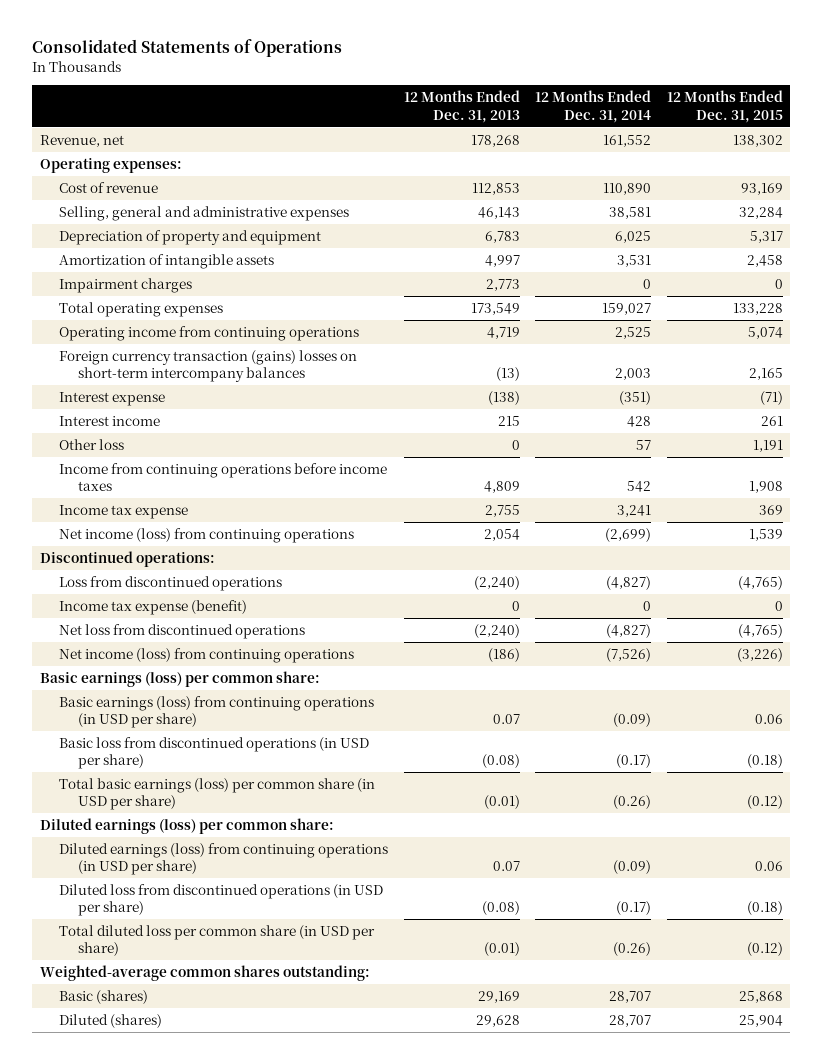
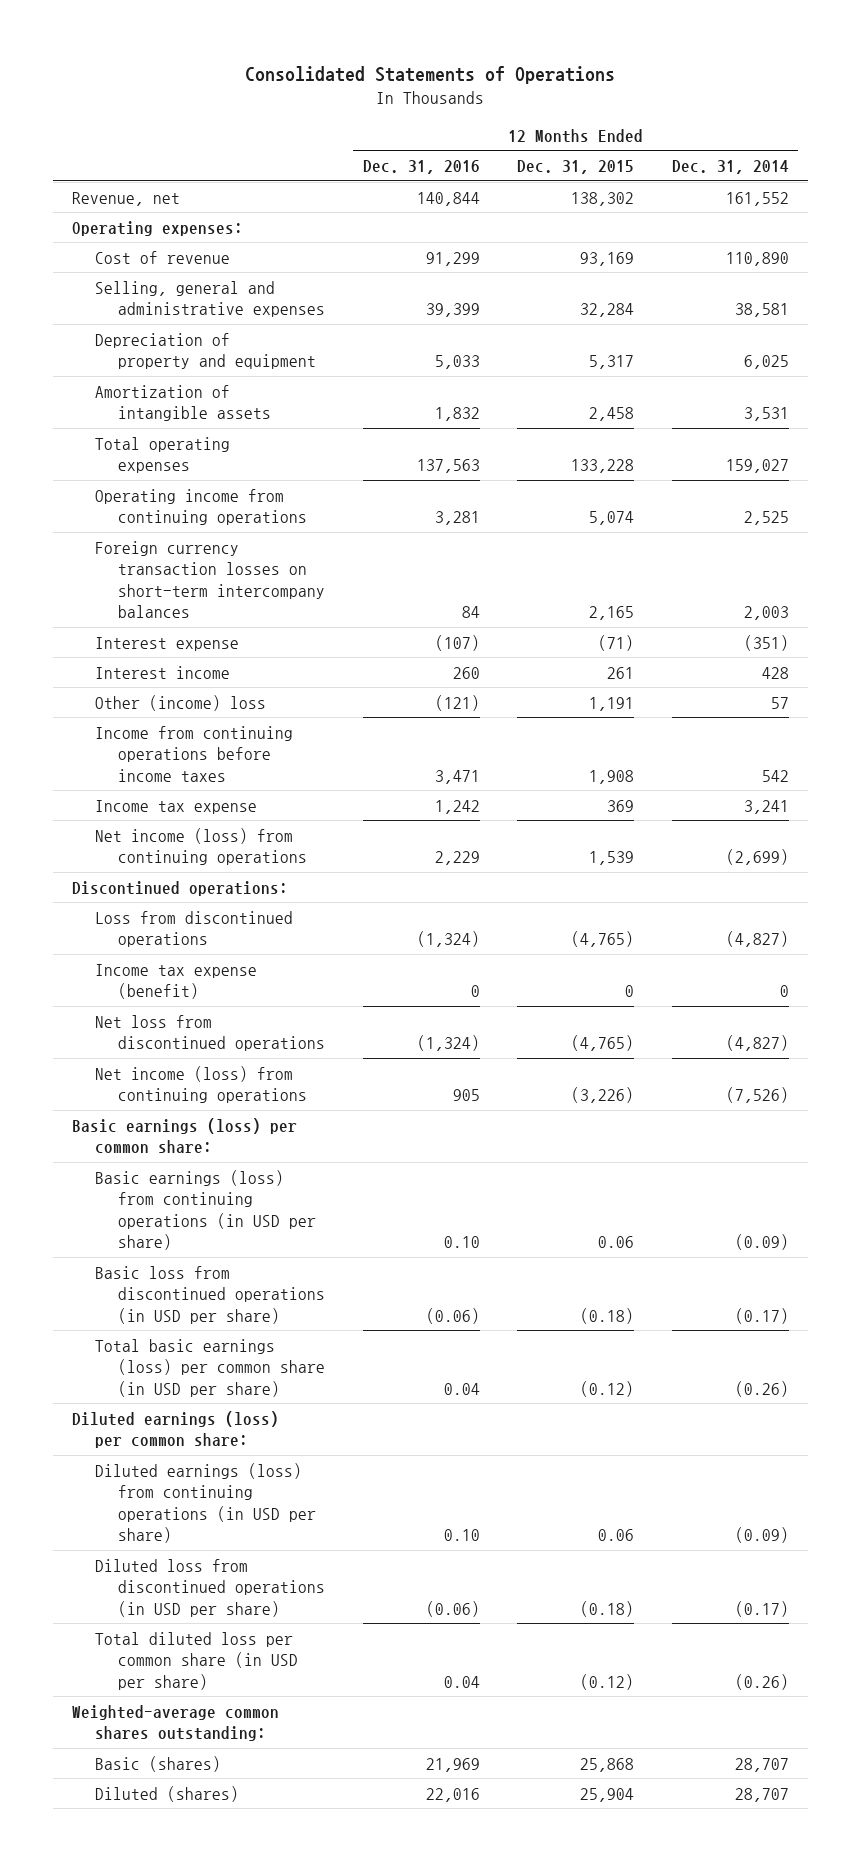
- | 12 Months Ended Dec. 31, 2013 | 12 Months Ended Dec. 31, 2014 | 12 Months Ended Dec. 31, 2015
+ | 12 Months Ended Dec. 31, 2016 | 12 Months Ended Dec. 31, 2015 | 12 Months Ended Dec. 31, 2014
- Impairment charges | 2,773 | 0 | 0
- Foreign currency transaction (gains) losses on short-term intercompany balances | (13) | 2,003 | 2,165
+ Foreign currency transaction losses on short-term intercompany balances | 84 | 2,165 | 2,003
- Other loss | 0 | 57 | 1,191
+ Other (income) loss | (121) | 1,191 | 57

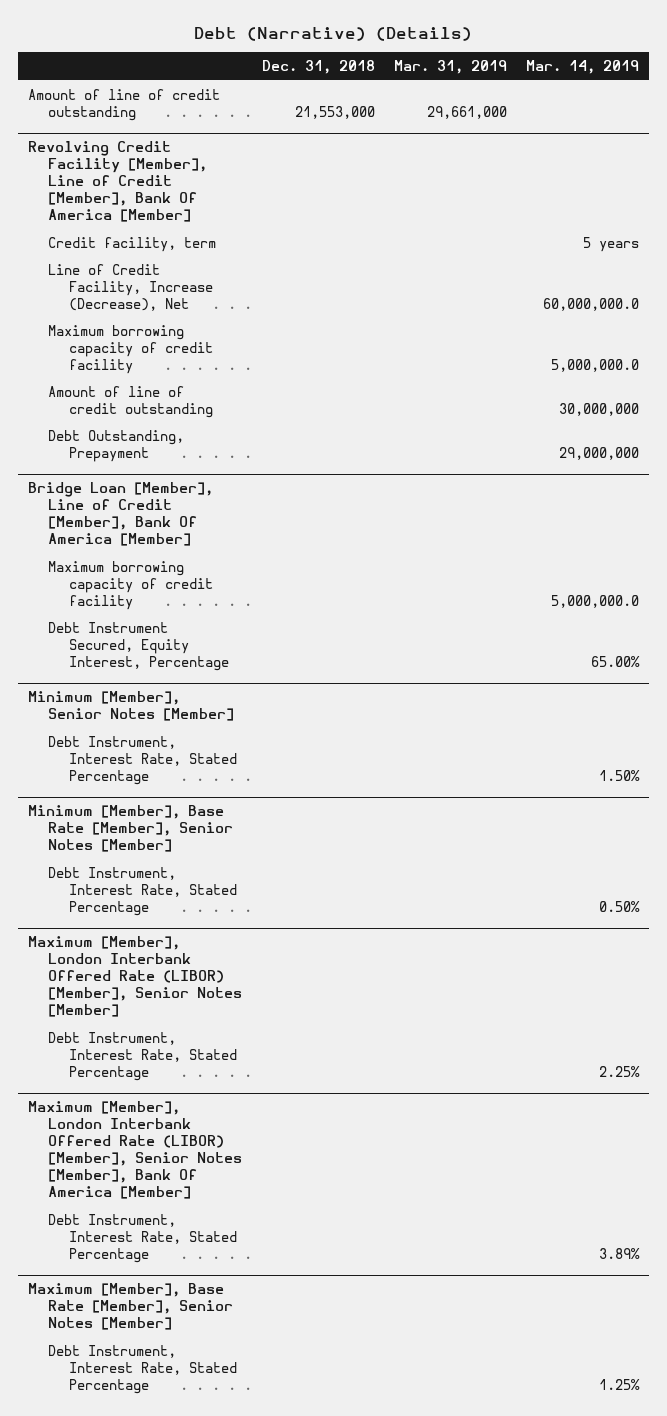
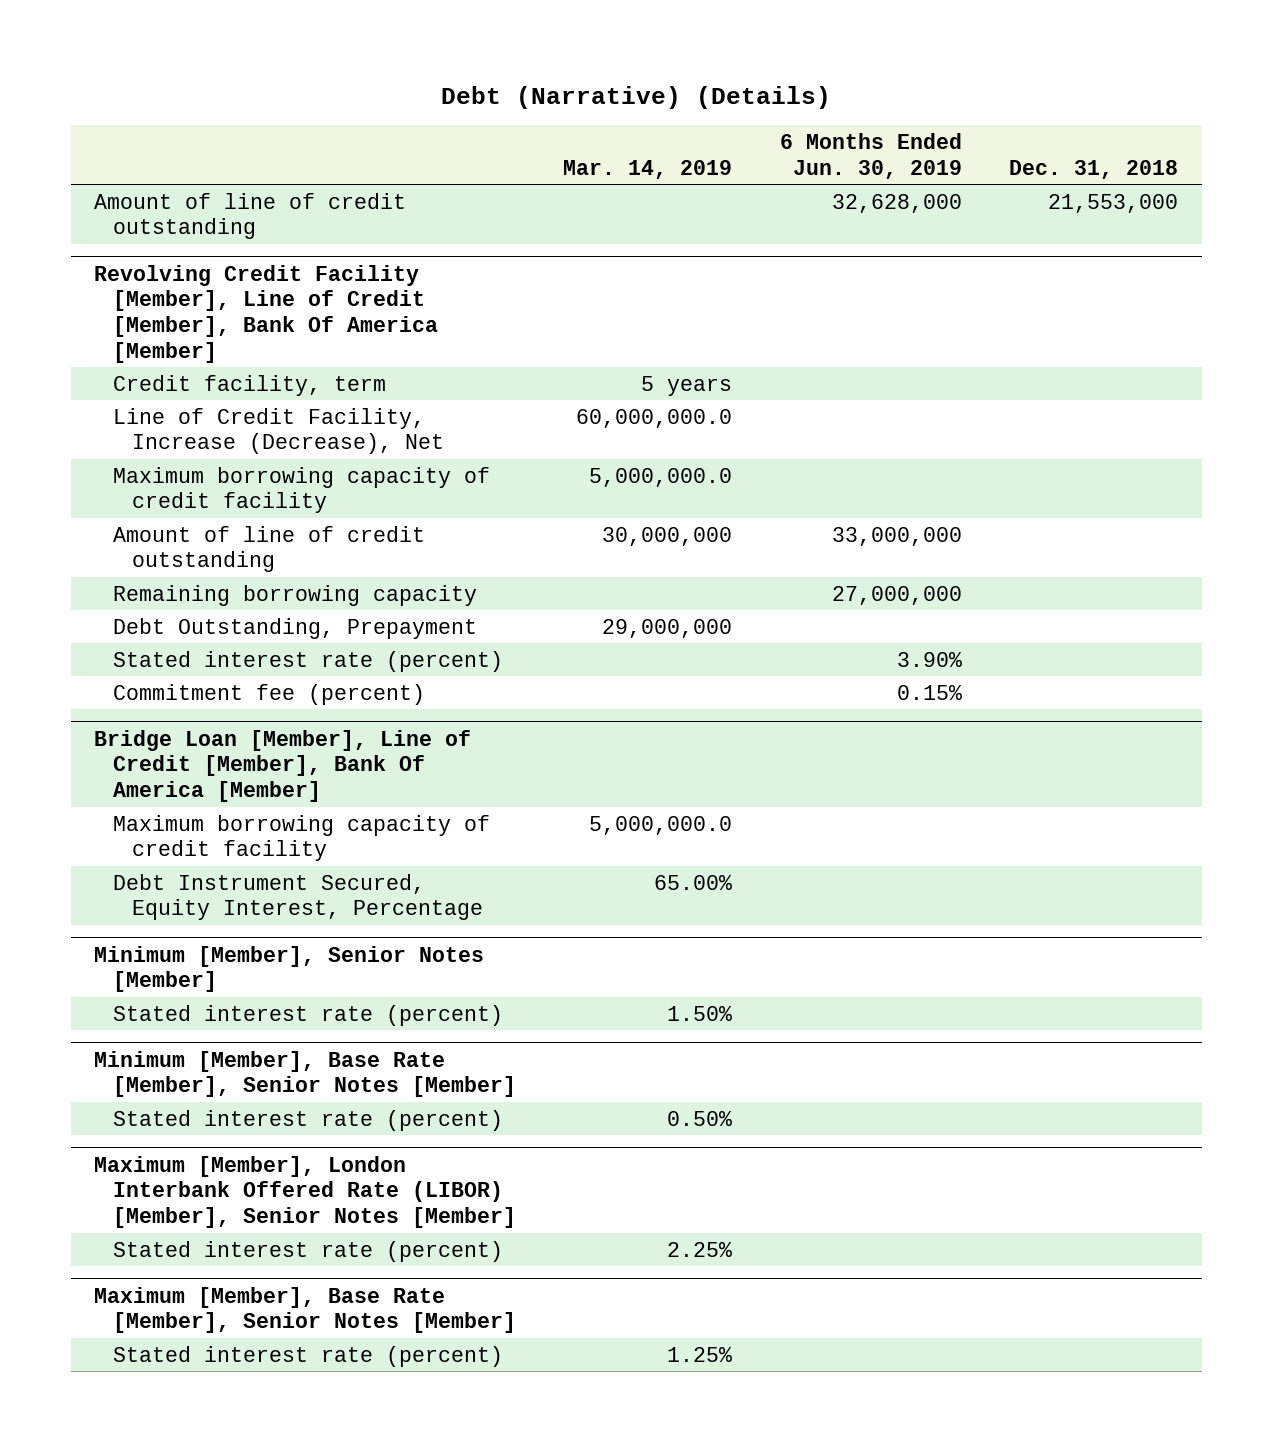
- | Dec. 31, 2018 | Mar. 31, 2019 | Mar. 14, 2019
+ | Mar. 14, 2019 | 6 Months Ended Jun. 30, 2019 | Dec. 31, 2018
@ Revolving Credit Facility [Member], Line of Credit [Member], Bank Of America [Member]
+ Remaining borrowing capacity | | 27,000,000 |
+ Stated interest rate (percent) | | 3.90% |
+ Commitment fee (percent) | | 0.15% |
@ Minimum [Member], Senior Notes [Member]
- Debt Instrument, Interest Rate, Stated Percentage | | | 1.50%
+ Stated interest rate (percent) | 1.50% | |
@ Minimum [Member], Base Rate [Member], Senior Notes [Member]
- Debt Instrument, Interest Rate, Stated Percentage | | | 0.50%
+ Stated interest rate (percent) | 0.50% | |
@ Maximum [Member], London Interbank Offered Rate (LIBOR) [Member], Senior Notes [Member]
- Debt Instrument, Interest Rate, Stated Percentage | | | 2.25%
- Maximum [Member], London Interbank Offered Rate (LIBOR) [Member], Senior Notes [Member], Bank Of America [Member]
- Debt Instrument, Interest Rate, Stated Percentage | | | 3.89%
@ Maximum [Member], London Interbank Offered Rate (LIBOR) [Member], Senior Notes [Member]
+ Stated interest rate (percent) | 2.25% | |
@ Maximum [Member], Base Rate [Member], Senior Notes [Member]
- Debt Instrument, Interest Rate, Stated Percentage | | | 1.25%
+ Stated interest rate (percent) | 1.25% | |

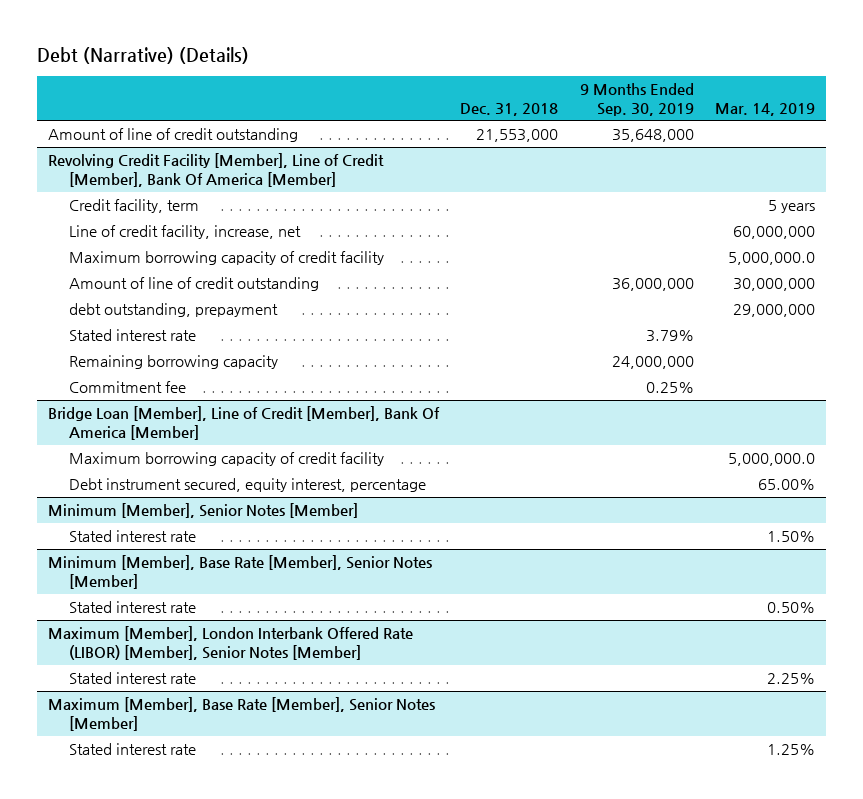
- | Mar. 14, 2019 | 6 Months Ended Jun. 30, 2019 | Dec. 31, 2018
+ | Dec. 31, 2018 | 9 Months Ended Sep. 30, 2019 | Mar. 14, 2019
@ Revolving Credit Facility [Member], Line of Credit [Member], Bank Of America [Member]
- Line of Credit Facility, Increase (Decrease), Net | 60,000,000.0 | |
+ Line of credit facility, increase, net | | | 60,000,000
+ debt outstanding, prepayment | | | 29,000,000
+ Stated interest rate | | 3.79% |
- Debt Outstanding, Prepayment | 29,000,000 | |
- Stated interest rate (percent) | | 3.90% |
- Commitment fee (percent) | | 0.15% |
+ Commitment fee | | 0.25% |
@ Bridge Loan [Member], Line of Credit [Member], Bank Of America [Member]
- Debt Instrument Secured, Equity Interest, Percentage | 65.00% | |
+ Debt instrument secured, equity interest, percentage | | | 65.00%
@ Minimum [Member], Senior Notes [Member]
- Stated interest rate (percent) | 1.50% | |
+ Stated interest rate | | | 1.50%
@ Minimum [Member], Base Rate [Member], Senior Notes [Member]
- Stated interest rate (percent) | 0.50% | |
+ Stated interest rate | | | 0.50%
@ Maximum [Member], London Interbank Offered Rate (LIBOR) [Member], Senior Notes [Member]
- Stated interest rate (percent) | 2.25% | |
+ Stated interest rate | | | 2.25%
@ Maximum [Member], Base Rate [Member], Senior Notes [Member]
- Stated interest rate (percent) | 1.25% | |
+ Stated interest rate | | | 1.25%

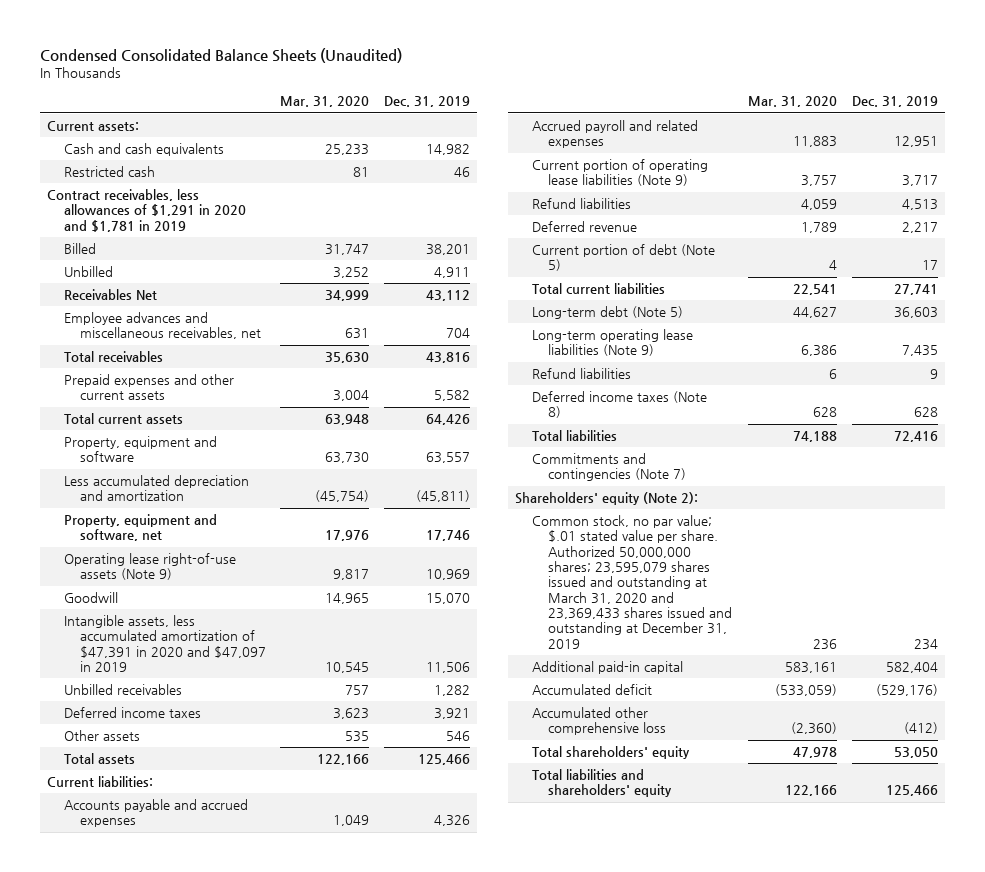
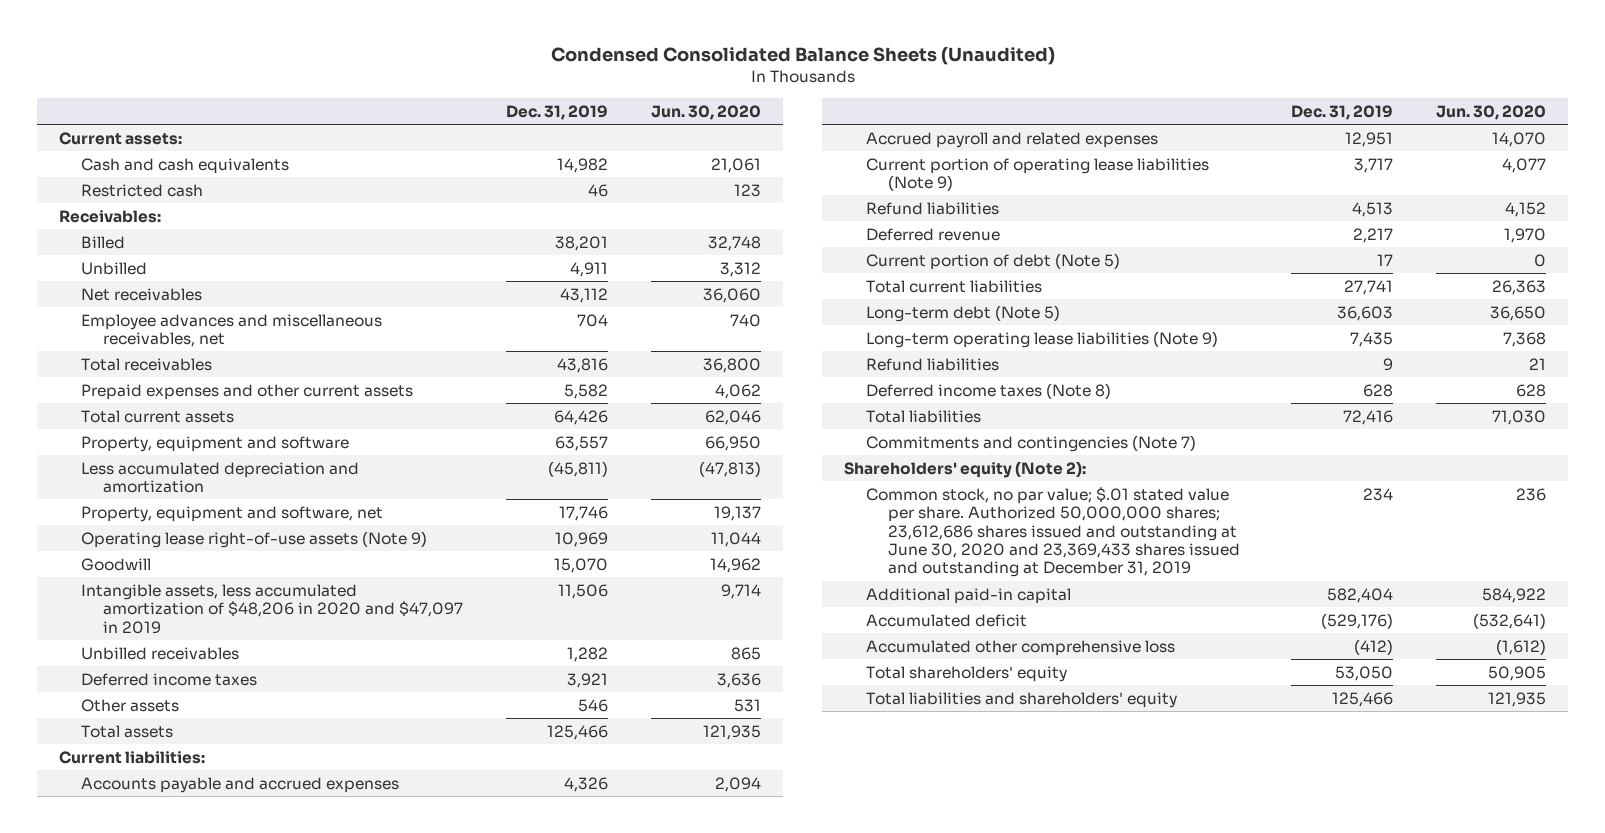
- | Mar. 31, 2020 | Dec. 31, 2019
+ | Dec. 31, 2019 | Jun. 30, 2020
- Contract receivables, less allowances of $1,291 in 2020 and $1,781 in 2019
+ Receivables:
- Receivables Net | 34,999 | 43,112
+ Net receivables | 43,112 | 36,060
- Intangible assets, less accumulated amortization of $47,391 in 2020 and $47,097 in 2019 | 10,545 | 11,506
+ Intangible assets, less accumulated amortization of $48,206 in 2020 and $47,097 in 2019 | 11,506 | 9,714
- Common stock, no par value; $.01 stated value per share. Authorized 50,000,000 shares; 23,595,079 shares issued and outstanding at March 31, 2020 and 23,369,433 shares issued and outstanding at December 31, 2019 | 236 | 234
+ Common stock, no par value; $.01 stated value per share. Authorized 50,000,000 shares; 23,612,686 shares issued and outstanding at June 30, 2020 and 23,369,433 shares issued and outstanding at December 31, 2019 | 234 | 236

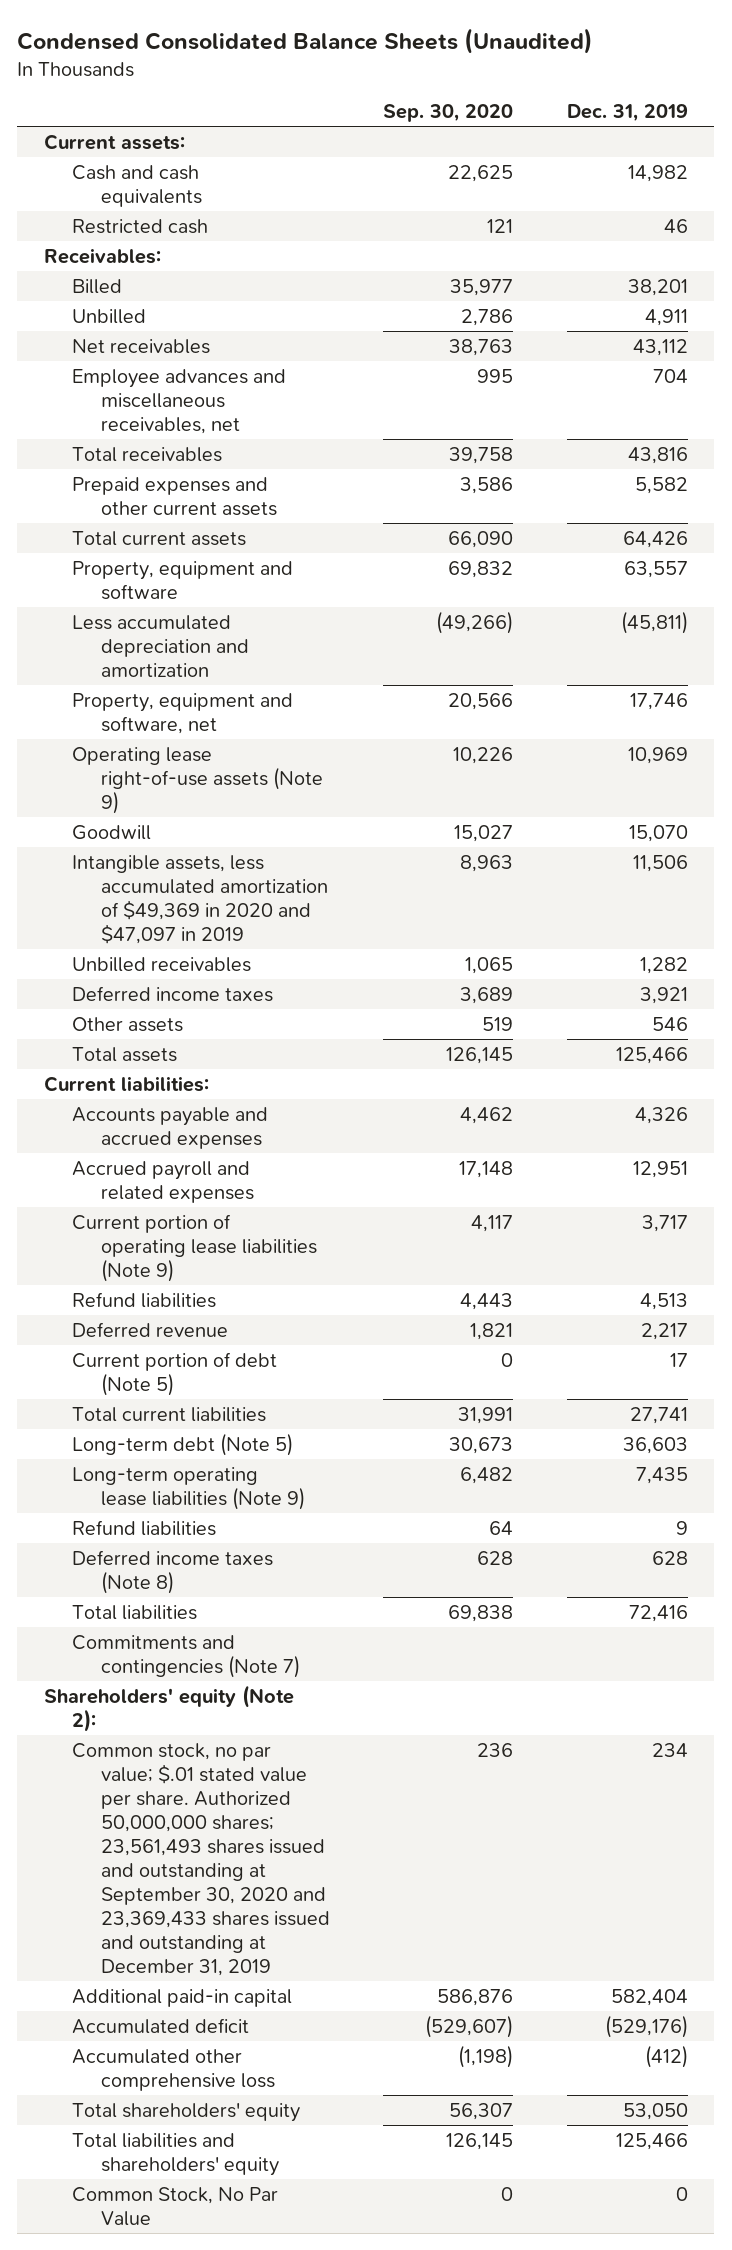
- | Dec. 31, 2019 | Jun. 30, 2020
+ | Sep. 30, 2020 | Dec. 31, 2019
- Intangible assets, less accumulated amortization of $48,206 in 2020 and $47,097 in 2019 | 11,506 | 9,714
+ Intangible assets, less accumulated amortization of $49,369 in 2020 and $47,097 in 2019 | 8,963 | 11,506
- Common stock, no par value; $.01 stated value per share. Authorized 50,000,000 shares; 23,612,686 shares issued and outstanding at June 30, 2020 and 23,369,433 shares issued and outstanding at December 31, 2019 | 234 | 236
+ Common stock, no par value; $.01 stated value per share. Authorized 50,000,000 shares; 23,561,493 shares issued and outstanding at September 30, 2020 and 23,369,433 shares issued and outstanding at December 31, 2019 | 236 | 234
+ Common Stock, No Par Value | 0 | 0

